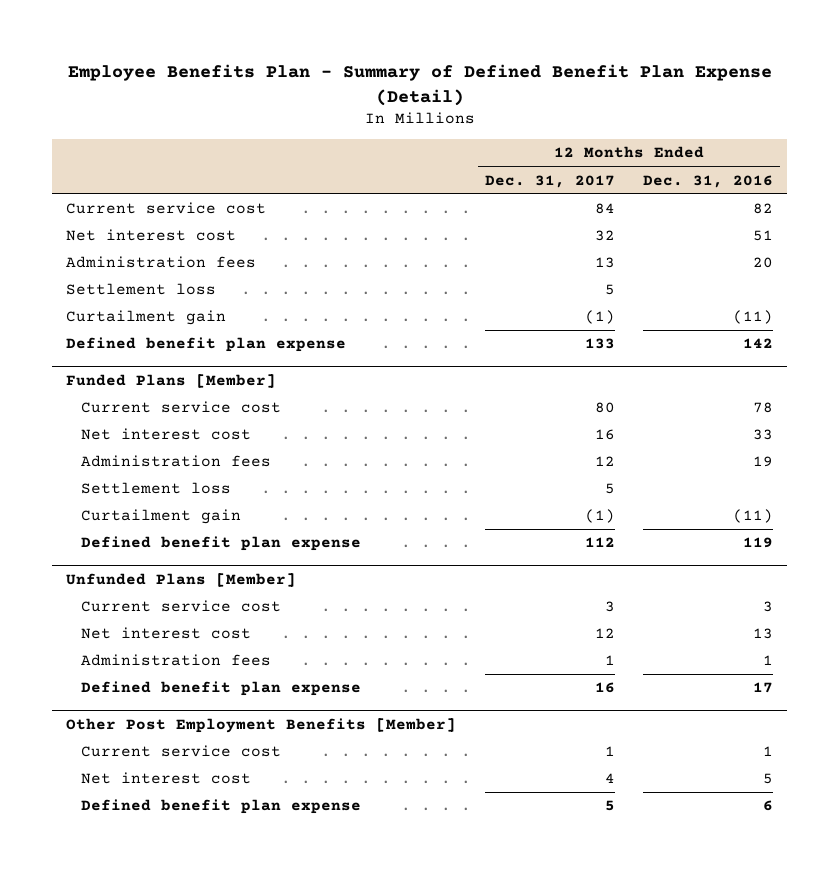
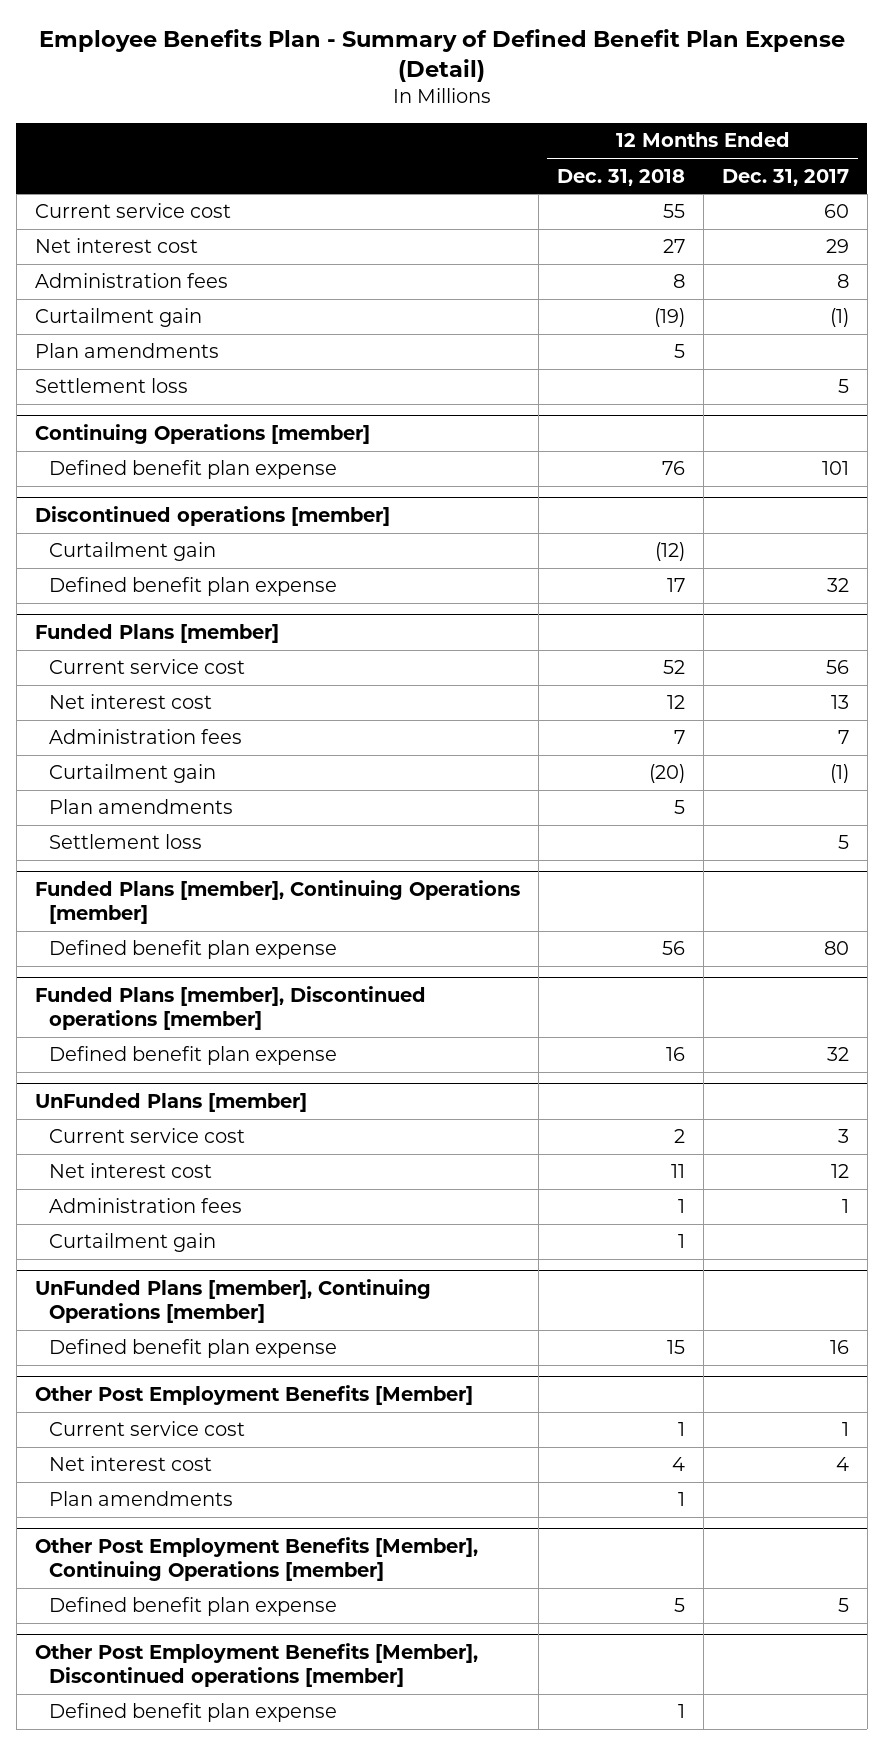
- | 12 Months Ended Dec. 31, 2017 | 12 Months Ended Dec. 31, 2016
+ | 12 Months Ended Dec. 31, 2018 | 12 Months Ended Dec. 31, 2017
- Current service cost | 84 | 82
- Net interest cost | 32 | 51
- Administration fees | 13 | 20
- Settlement loss | 5 |
+ Current service cost | 55 | 60
+ Net interest cost | 27 | 29
+ Administration fees | 8 | 8
- Defined benefit plan expense | 133 | 142
- Funded Plans [Member]
- Current service cost | 80 | 78
- Net interest cost | 16 | 33
- Administration fees | 12 | 19
+ Plan amendments | 5 |
+ Continuing Operations [member]
+ Defined benefit plan expense | 76 | 101
+ Discontinued operations [member]
+ Curtailment gain | (12) |
+ Defined benefit plan expense | 17 | 32
+ Funded Plans [member]
+ Current service cost | 52 | 56
+ Net interest cost | 12 | 13
+ Administration fees | 7 | 7
- Defined benefit plan expense | 112 | 119
- Unfunded Plans [Member]
+ Plan amendments | 5 |
+ Settlement loss | | 5
+ Funded Plans [member], Continuing Operations [member]
+ Defined benefit plan expense | 56 | 80
+ Funded Plans [member], Discontinued operations [member]
+ Defined benefit plan expense | 16 | 32
+ UnFunded Plans [member]
+ Curtailment gain | 1 |
+ UnFunded Plans [member], Continuing Operations [member]
@ Other Post Employment Benefits [Member]
+ Plan amendments | 1 |
+ Other Post Employment Benefits [Member], Continuing Operations [member]
+ Other Post Employment Benefits [Member], Discontinued operations [member]
+ Defined benefit plan expense | 1 |

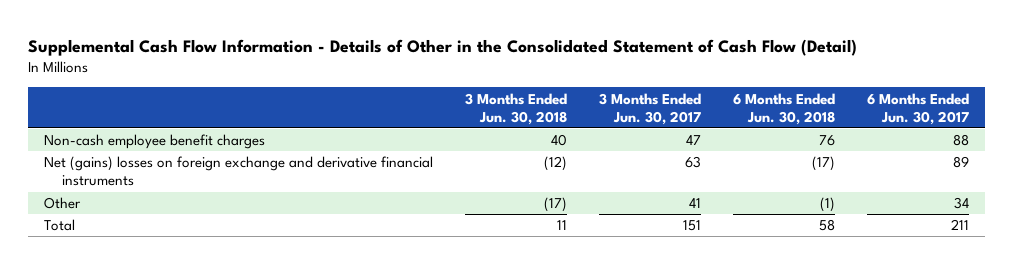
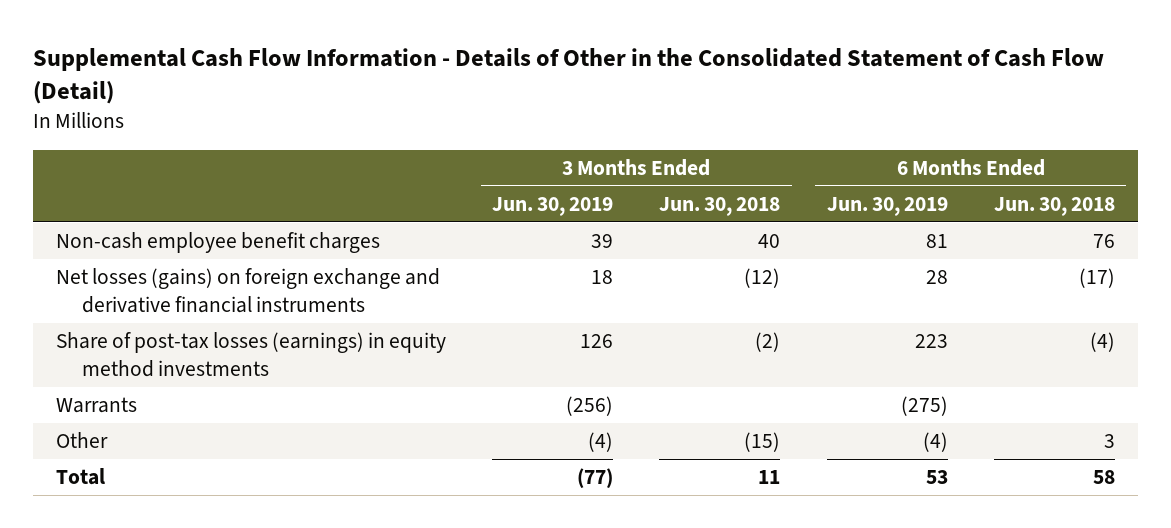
- | 3 Months Ended Jun. 30, 2018 | 3 Months Ended Jun. 30, 2017 | 6 Months Ended Jun. 30, 2018 | 6 Months Ended Jun. 30, 2017
+ | 3 Months Ended Jun. 30, 2019 | 3 Months Ended Jun. 30, 2018 | 6 Months Ended Jun. 30, 2019 | 6 Months Ended Jun. 30, 2018
- Net (gains) losses on foreign exchange and derivative financial instruments | (12) | 63 | (17) | 89
- Other | (17) | 41 | (1) | 34
+ Net losses (gains) on foreign exchange and derivative financial instruments | 18 | (12) | 28 | (17)
+ Share of post-tax losses (earnings) in equity method investments | 126 | (2) | 223 | (4)
+ Warrants | (256) | | (275) |
+ Other | (4) | (15) | (4) | 3

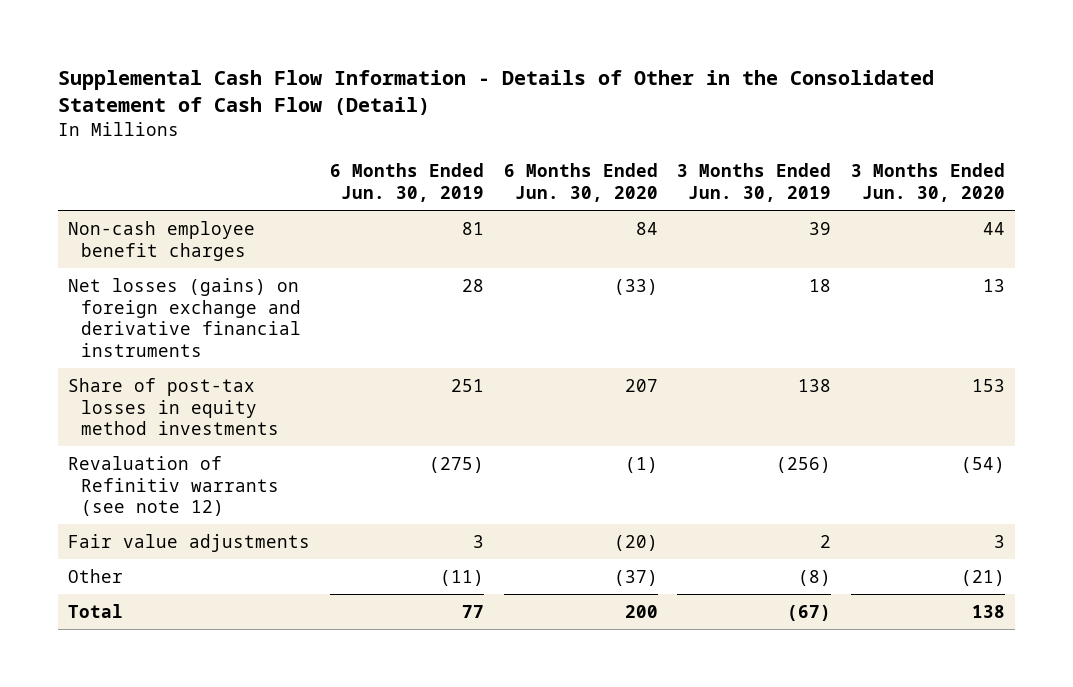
- | 3 Months Ended Jun. 30, 2019 | 3 Months Ended Jun. 30, 2018 | 6 Months Ended Jun. 30, 2019 | 6 Months Ended Jun. 30, 2018
+ | 6 Months Ended Jun. 30, 2019 | 6 Months Ended Jun. 30, 2020 | 3 Months Ended Jun. 30, 2019 | 3 Months Ended Jun. 30, 2020
- Share of post-tax losses (earnings) in equity method investments | 126 | (2) | 223 | (4)
- Warrants | (256) | | (275) |
- Other | (4) | (15) | (4) | 3
- Total | (77) | 11 | 53 | 58
+ Share of post-tax losses in equity method investments | 251 | 207 | 138 | 153
+ Revaluation of Refinitiv warrants (see note 12) | (275) | (1) | (256) | (54)
+ Fair value adjustments | 3 | (20) | 2 | 3
+ Other | (11) | (37) | (8) | (21)
+ Total | 77 | 200 | (67) | 138

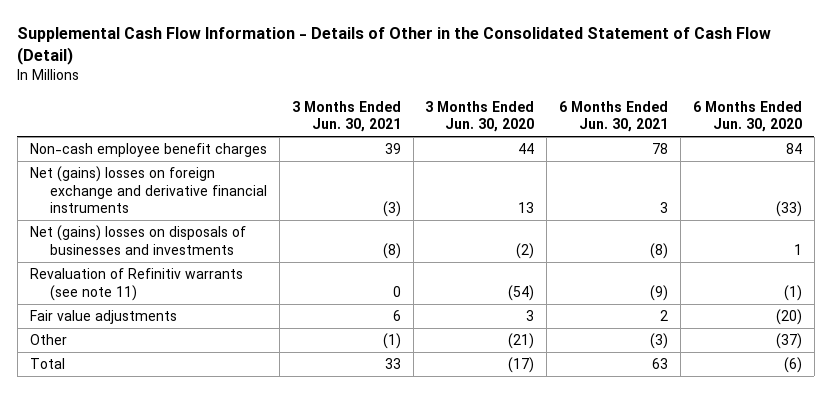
- | 6 Months Ended Jun. 30, 2019 | 6 Months Ended Jun. 30, 2020 | 3 Months Ended Jun. 30, 2019 | 3 Months Ended Jun. 30, 2020
+ | 3 Months Ended Jun. 30, 2021 | 3 Months Ended Jun. 30, 2020 | 6 Months Ended Jun. 30, 2021 | 6 Months Ended Jun. 30, 2020
- Net losses (gains) on foreign exchange and derivative financial instruments | 28 | (33) | 18 | 13
- Share of post-tax losses in equity method investments | 251 | 207 | 138 | 153
- Revaluation of Refinitiv warrants (see note 12) | (275) | (1) | (256) | (54)
+ Net (gains) losses on foreign exchange and derivative financial instruments | (3) | 13 | 3 | (33)
+ Net (gains) losses on disposals of businesses and investments | (8) | (2) | (8) | 1
+ Revaluation of Refinitiv warrants (see note 11) | 0 | (54) | (9) | (1)
- Total | 77 | 200 | (67) | 138
+ Total | 33 | (17) | 63 | (6)

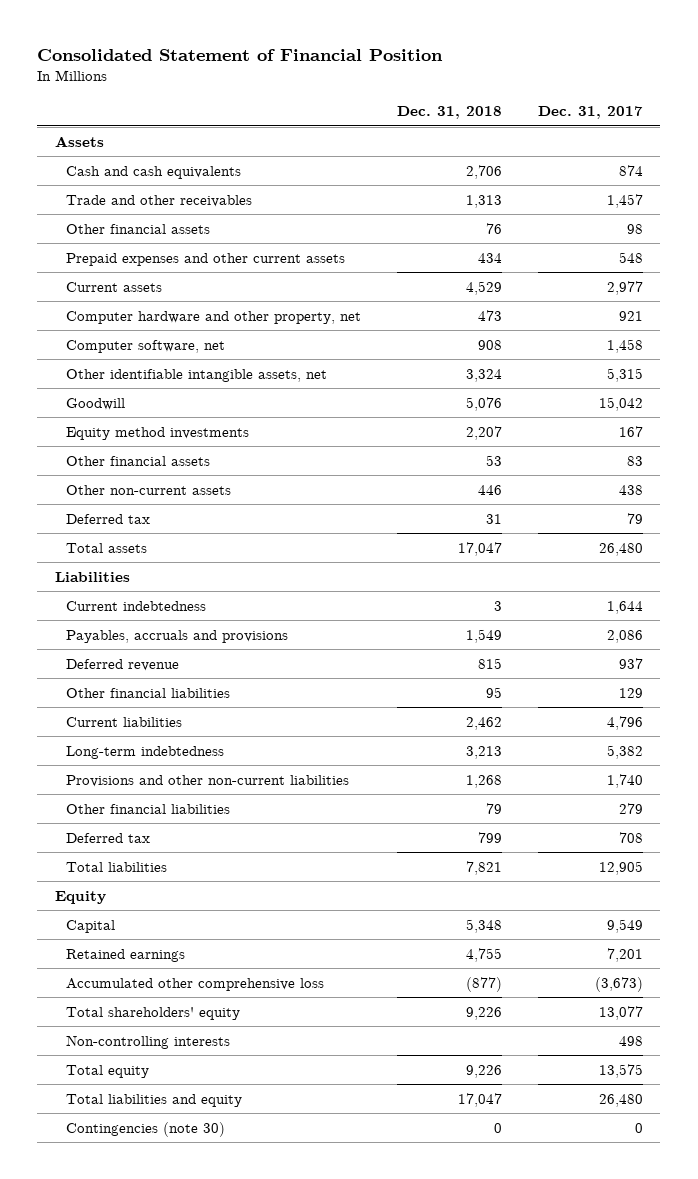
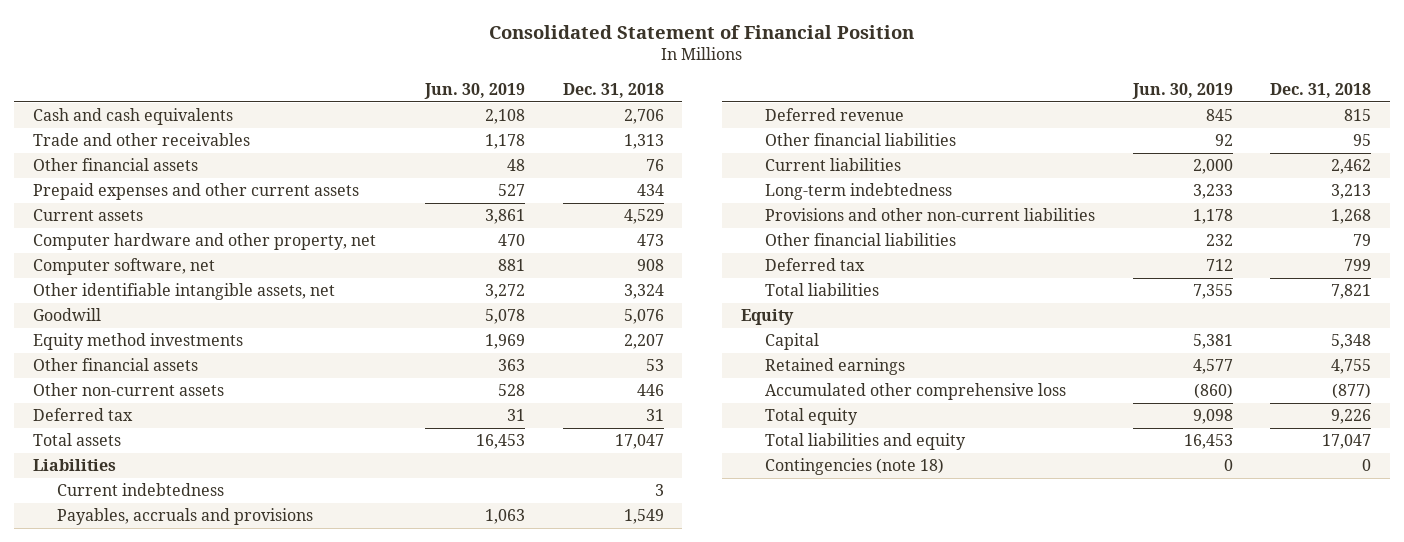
- | Dec. 31, 2018 | Dec. 31, 2017
+ | Jun. 30, 2019 | Dec. 31, 2018
- Assets
- Total shareholders' equity | 9,226 | 13,077
- Non-controlling interests | | 498
- Contingencies (note 30) | 0 | 0
+ Contingencies (note 18) | 0 | 0

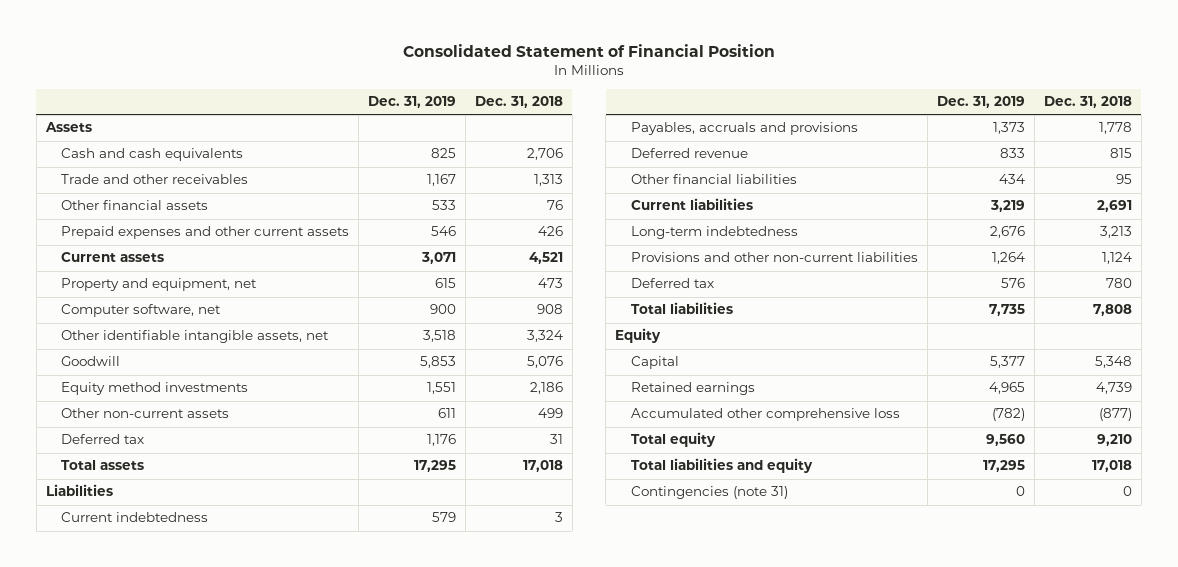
- | Jun. 30, 2019 | Dec. 31, 2018
+ | Dec. 31, 2019 | Dec. 31, 2018
+ Assets
- Prepaid expenses and other current assets | 527 | 434
- Current assets | 3,861 | 4,529
- Computer hardware and other property, net | 470 | 473
+ Prepaid expenses and other current assets | 546 | 426
+ Current assets | 3,071 | 4,521
+ Property and equipment, net | 615 | 473
- Equity method investments | 1,969 | 2,207
- Other financial assets | 363 | 53
- Other non-current assets | 528 | 446
+ Equity method investments | 1,551 | 2,186
+ Other non-current assets | 611 | 499
- Total assets | 16,453 | 17,047
+ Total assets | 17,295 | 17,018
- Payables, accruals and provisions | 1,063 | 1,549
+ Payables, accruals and provisions | 1,373 | 1,778
- Current liabilities | 2,000 | 2,462
+ Current liabilities | 3,219 | 2,691
- Provisions and other non-current liabilities | 1,178 | 1,268
- Other financial liabilities | 232 | 79
- Deferred tax | 712 | 799
- Total liabilities | 7,355 | 7,821
+ Provisions and other non-current liabilities | 1,264 | 1,124
+ Deferred tax | 576 | 780
+ Total liabilities | 7,735 | 7,808
- Retained earnings | 4,577 | 4,755
+ Retained earnings | 4,965 | 4,739
- Total equity | 9,098 | 9,226
- Total liabilities and equity | 16,453 | 17,047
- Contingencies (note 18) | 0 | 0
+ Total equity | 9,560 | 9,210
+ Total liabilities and equity | 17,295 | 17,018
+ Contingencies (note 31) | 0 | 0

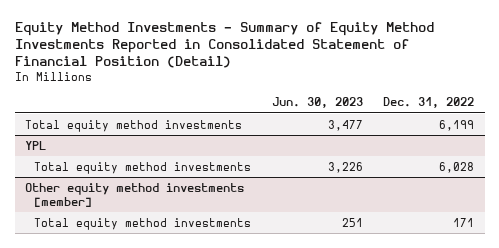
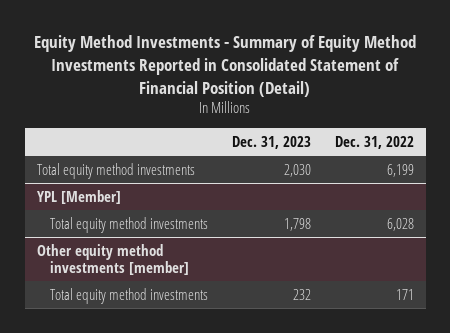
- | Jun. 30, 2023 | Dec. 31, 2022
+ | Dec. 31, 2023 | Dec. 31, 2022
- YPL
+ YPL [Member]

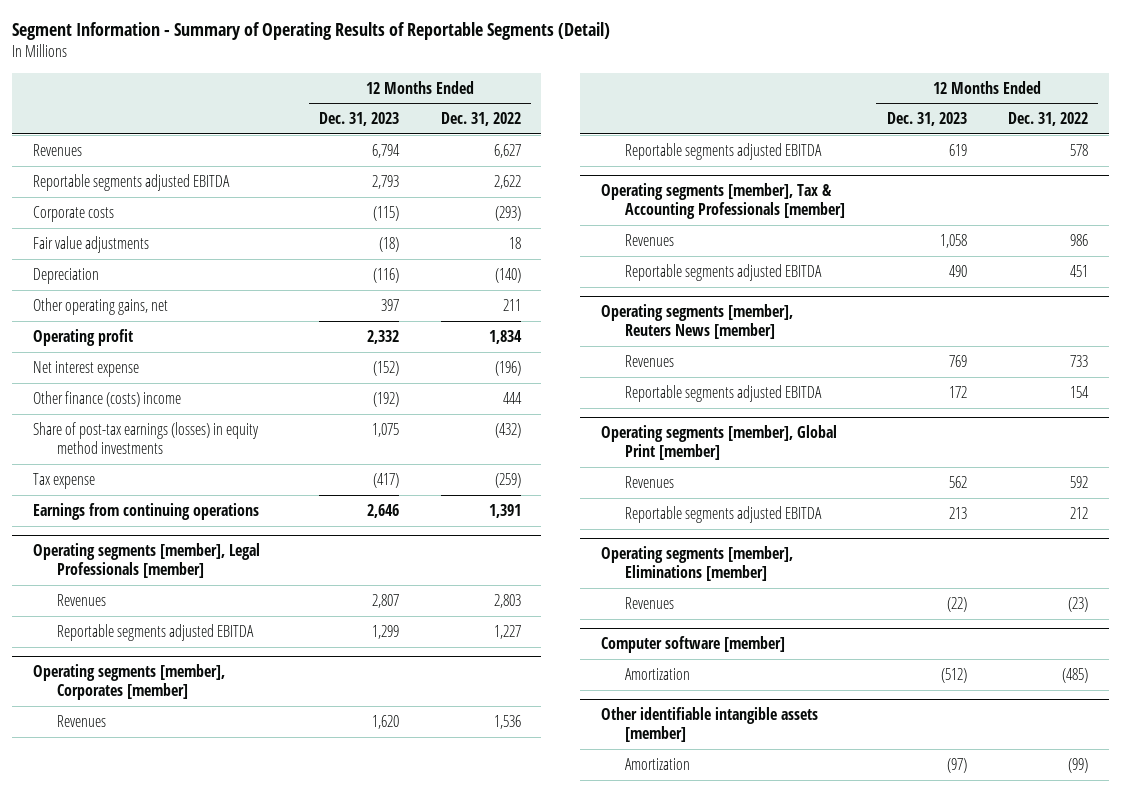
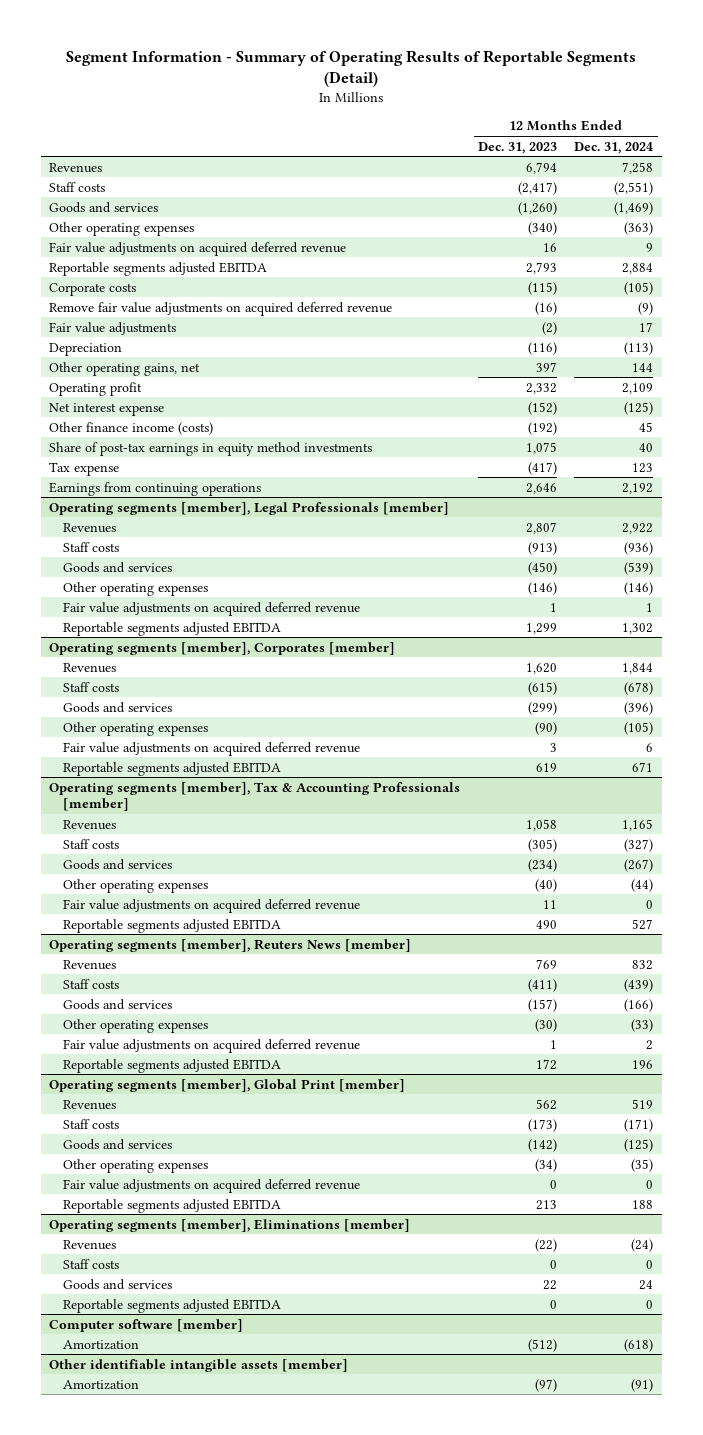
- | 12 Months Ended Dec. 31, 2023 | 12 Months Ended Dec. 31, 2022
+ | 12 Months Ended Dec. 31, 2023 | 12 Months Ended Dec. 31, 2024
+ Staff costs | (2,417) | (2,551)
+ Goods and services | (1,260) | (1,469)
+ Other operating expenses | (340) | (363)
+ Fair value adjustments on acquired deferred revenue | 16 | 9
- Fair value adjustments | (18) | 18
+ Remove fair value adjustments on acquired deferred revenue | (16) | (9)
+ Fair value adjustments | (2) | 17
- Other finance (costs) income | (192) | 444
- Share of post-tax earnings (losses) in equity method investments | 1,075 | (432)
+ Other finance income (costs) | (192) | 45
+ Share of post-tax earnings in equity method investments | 1,075 | 40
@ Operating segments [member], Legal Professionals [member]
+ Staff costs | (913) | (936)
+ Goods and services | (450) | (539)
+ Other operating expenses | (146) | (146)
+ Fair value adjustments on acquired deferred revenue | 1 | 1
@ Operating segments [member], Corporates [member]
+ Staff costs | (615) | (678)
+ Goods and services | (299) | (396)
+ Other operating expenses | (90) | (105)
+ Fair value adjustments on acquired deferred revenue | 3 | 6
@ Operating segments [member], Tax & Accounting Professionals [member]
+ Staff costs | (305) | (327)
+ Goods and services | (234) | (267)
+ Other operating expenses | (40) | (44)
+ Fair value adjustments on acquired deferred revenue | 11 | 0
@ Operating segments [member], Reuters News [member]
+ Staff costs | (411) | (439)
+ Goods and services | (157) | (166)
+ Other operating expenses | (30) | (33)
+ Fair value adjustments on acquired deferred revenue | 1 | 2
@ Operating segments [member], Global Print [member]
+ Staff costs | (173) | (171)
+ Goods and services | (142) | (125)
+ Other operating expenses | (34) | (35)
+ Fair value adjustments on acquired deferred revenue | 0 | 0
@ Operating segments [member], Eliminations [member]
+ Staff costs | 0 | 0
+ Goods and services | 22 | 24
+ Reportable segments adjusted EBITDA | 0 | 0

